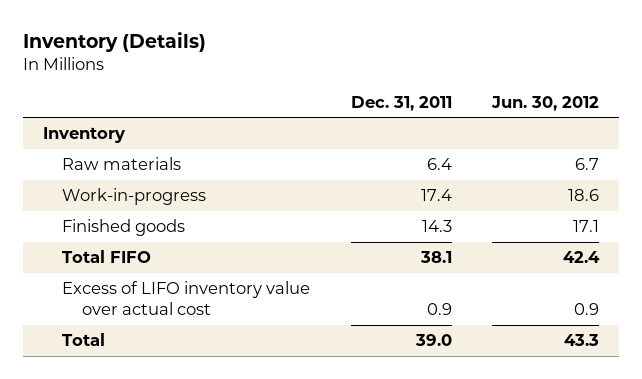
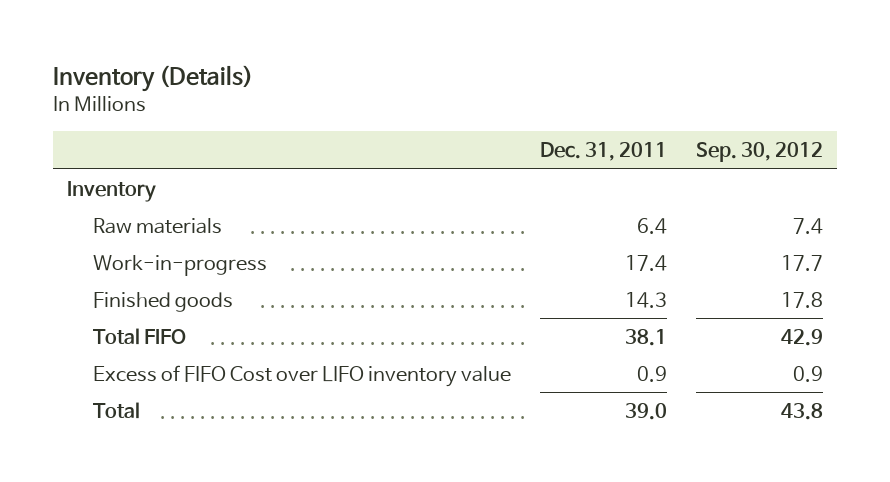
- | Dec. 31, 2011 | Jun. 30, 2012
+ | Dec. 31, 2011 | Sep. 30, 2012
- Excess of LIFO inventory value over actual cost | 0.9 | 0.9
+ Excess of FIFO Cost over LIFO inventory value | 0.9 | 0.9

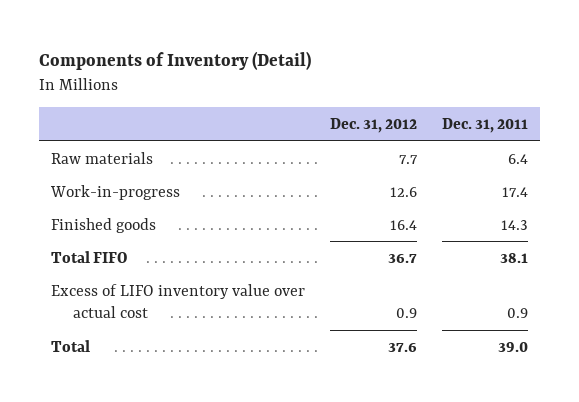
- Inventory (Details)
+ Components of Inventory (Detail)
- | Dec. 31, 2011 | Sep. 30, 2012
+ | Dec. 31, 2012 | Dec. 31, 2011
- Inventory
- Excess of FIFO Cost over LIFO inventory value | 0.9 | 0.9
+ Excess of LIFO inventory value over actual cost | 0.9 | 0.9

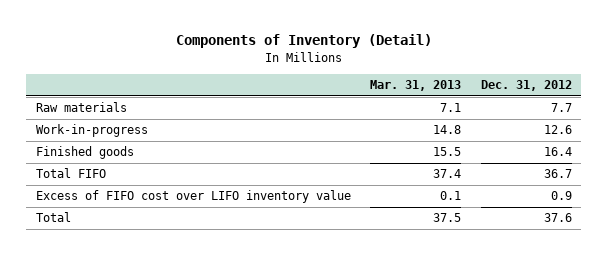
- | Dec. 31, 2012 | Dec. 31, 2011
+ | Mar. 31, 2013 | Dec. 31, 2012
- Excess of LIFO inventory value over actual cost | 0.9 | 0.9
+ Excess of FIFO cost over LIFO inventory value | 0.1 | 0.9

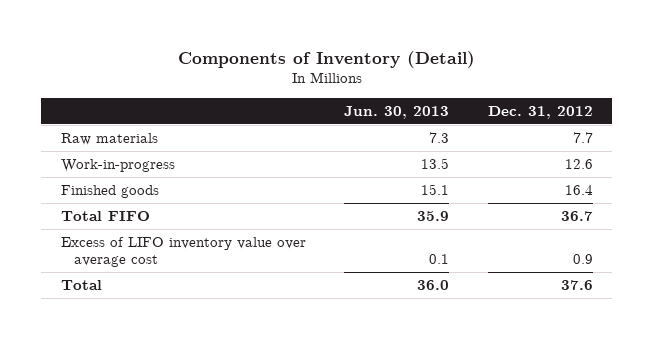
- | Mar. 31, 2013 | Dec. 31, 2012
+ | Jun. 30, 2013 | Dec. 31, 2012
- Excess of FIFO cost over LIFO inventory value | 0.1 | 0.9
+ Excess of LIFO inventory value over average cost | 0.1 | 0.9

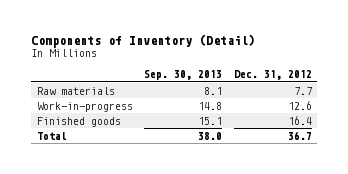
- | Jun. 30, 2013 | Dec. 31, 2012
+ | Sep. 30, 2013 | Dec. 31, 2012
- Total FIFO | 35.9 | 36.7
- Excess of LIFO inventory value over average cost | 0.1 | 0.9
- Total | 36.0 | 37.6
+ Total | 38.0 | 36.7

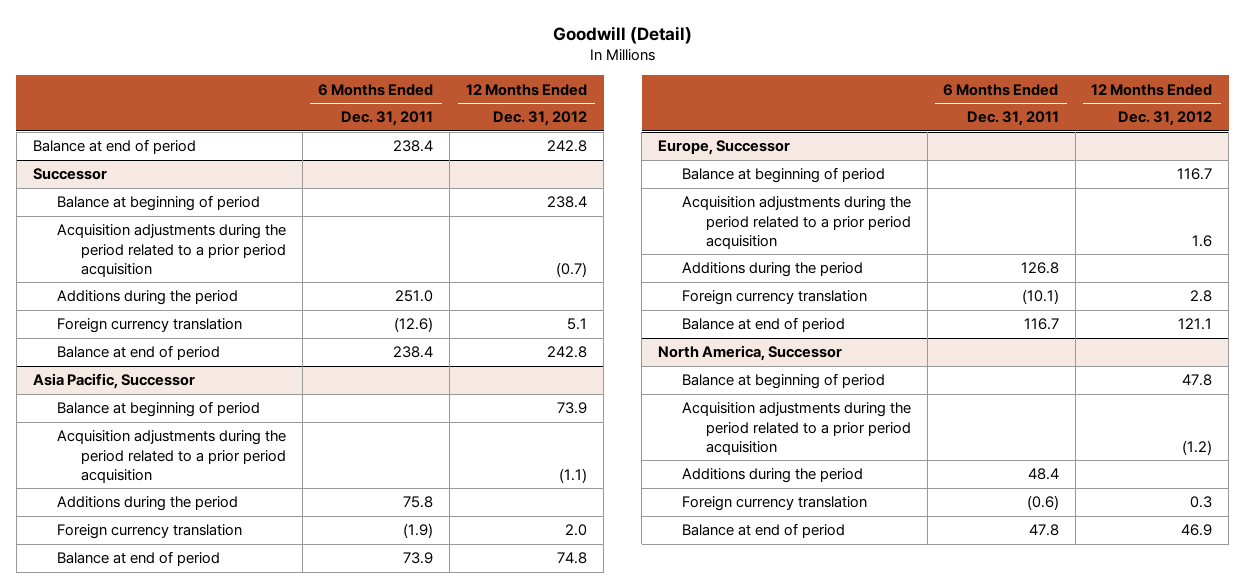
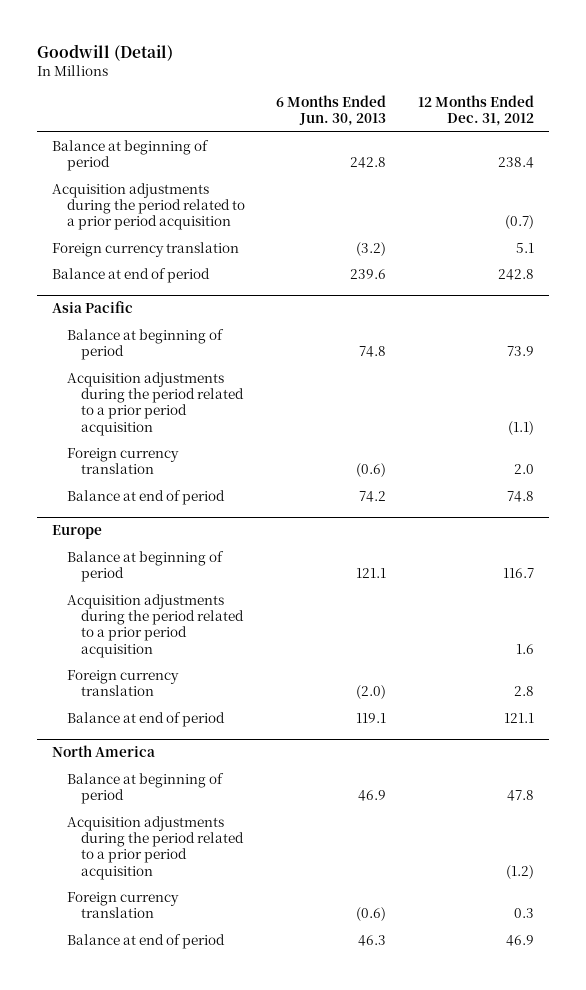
- | 6 Months Ended Dec. 31, 2011 | 12 Months Ended Dec. 31, 2012
+ | 6 Months Ended Jun. 30, 2013 | 12 Months Ended Dec. 31, 2012
- Balance at end of period | 238.4 | 242.8
- Successor
- Additions during the period | 251.0 |
- Asia Pacific, Successor
+ Asia Pacific
- Additions during the period | 75.8 |
- Europe, Successor
+ Europe
- Additions during the period | 126.8 |
- North America, Successor
+ North America
- Additions during the period | 48.4 |

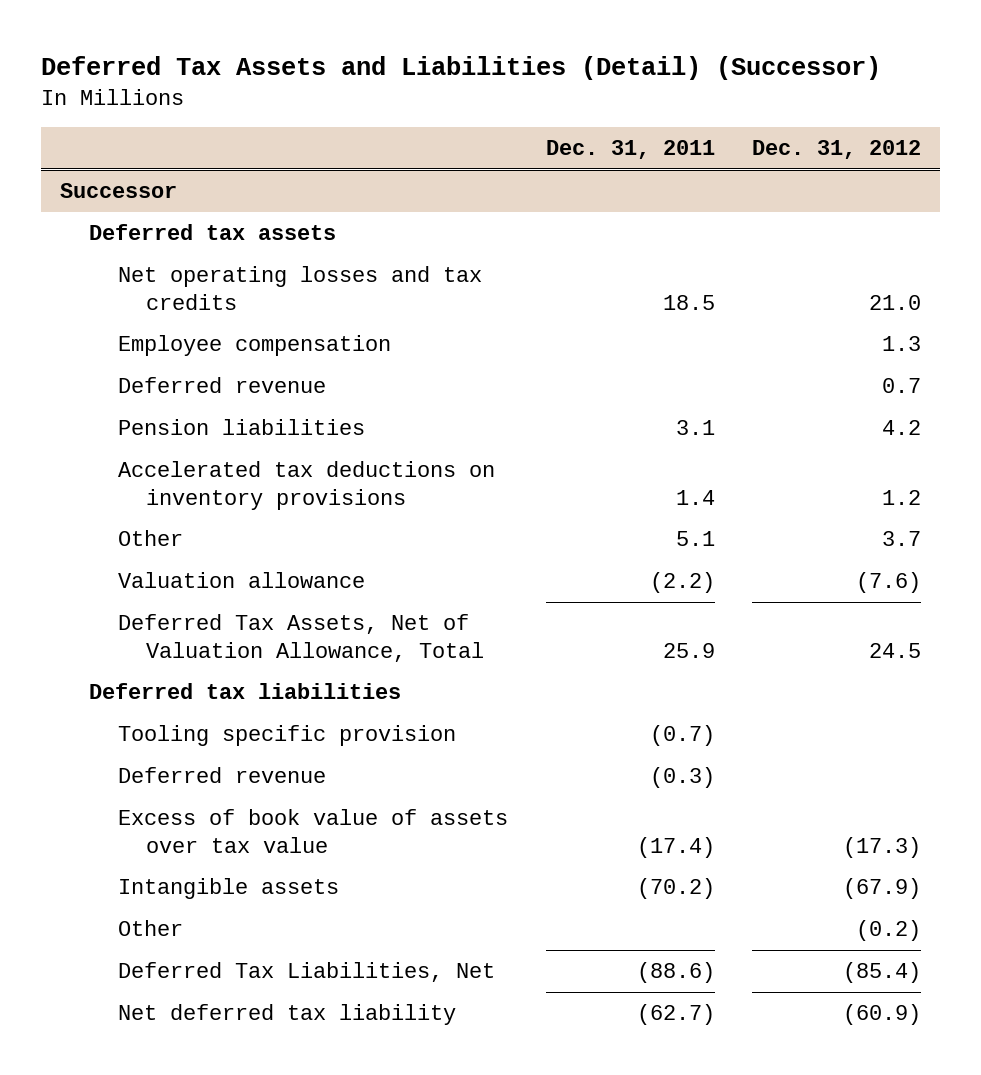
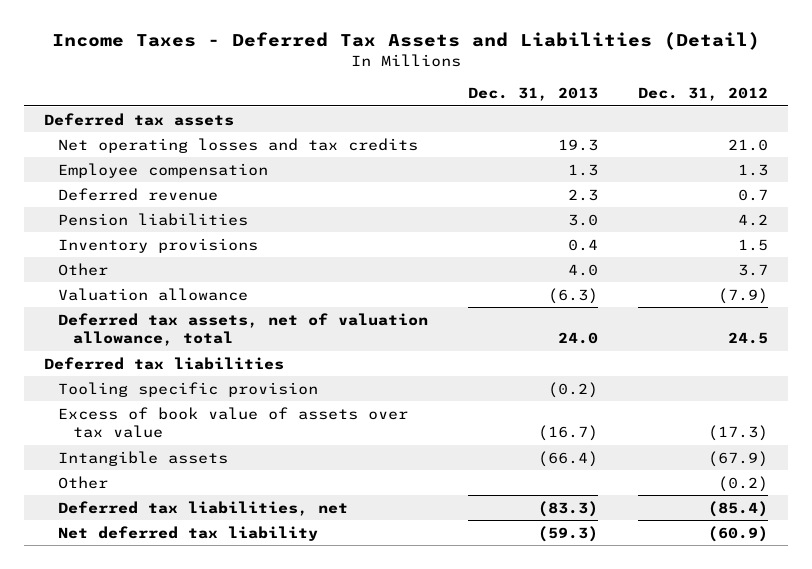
- Deferred Tax Assets and Liabilities (Detail) (Successor)
+ Income Taxes - Deferred Tax Assets and Liabilities (Detail)
- | Dec. 31, 2011 | Dec. 31, 2012
+ | Dec. 31, 2013 | Dec. 31, 2012
- Successor
- Accelerated tax deductions on inventory provisions | 1.4 | 1.2
+ Inventory provisions | 0.4 | 1.5
- Valuation allowance | (2.2) | (7.6)
- Deferred Tax Assets, Net of Valuation Allowance, Total | 25.9 | 24.5
+ Valuation allowance | (6.3) | (7.9)
+ Deferred tax assets, net of valuation allowance, total | 24.0 | 24.5
- Deferred revenue | (0.3) |
- Deferred Tax Liabilities, Net | (88.6) | (85.4)
+ Deferred tax liabilities, net | (83.3) | (85.4)

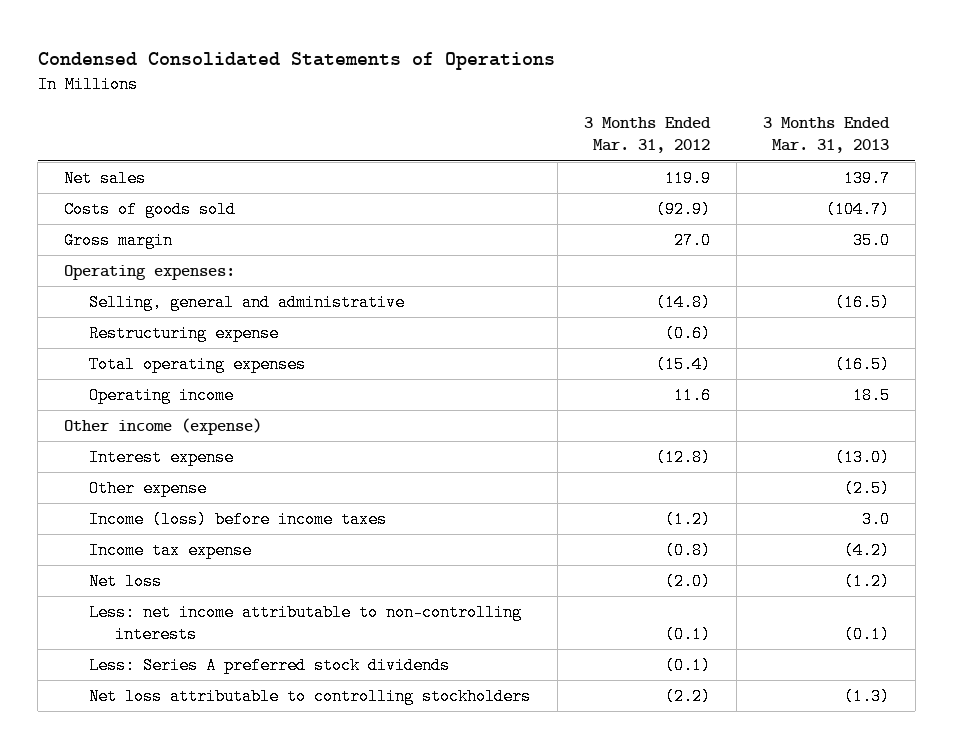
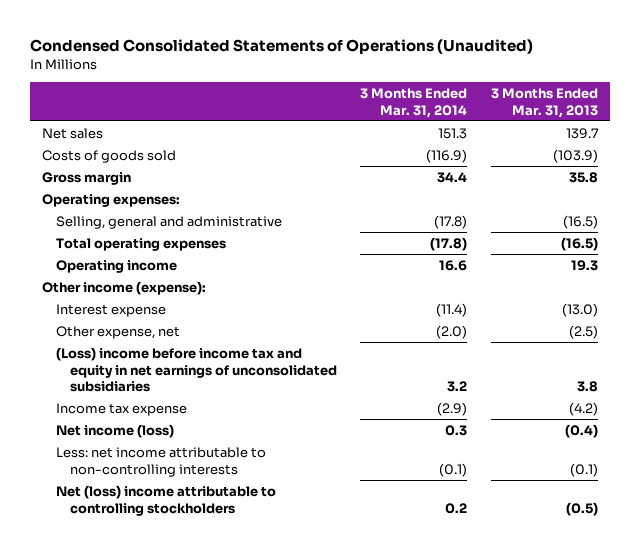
- Condensed Consolidated Statements of Operations
+ Condensed Consolidated Statements of Operations (Unaudited)
- | 3 Months Ended Mar. 31, 2012 | 3 Months Ended Mar. 31, 2013
+ | 3 Months Ended Mar. 31, 2014 | 3 Months Ended Mar. 31, 2013
- Costs of goods sold | (92.9) | (104.7)
- Gross margin | 27.0 | 35.0
+ Costs of goods sold | (116.9) | (103.9)
+ Gross margin | 34.4 | 35.8
- Restructuring expense | (0.6) |
- Operating income | 11.6 | 18.5
- Other income (expense)
+ Operating income | 16.6 | 19.3
+ Other income (expense):
- Other expense | | (2.5)
- Income (loss) before income taxes | (1.2) | 3.0
+ Other expense, net | (2.0) | (2.5)
+ (Loss) income before income tax and equity in net earnings of unconsolidated subsidiaries | 3.2 | 3.8
- Net loss | (2.0) | (1.2)
+ Net income (loss) | 0.3 | (0.4)
- Less: Series A preferred stock dividends | (0.1) |
- Net loss attributable to controlling stockholders | (2.2) | (1.3)
+ Net (loss) income attributable to controlling stockholders | 0.2 | (0.5)

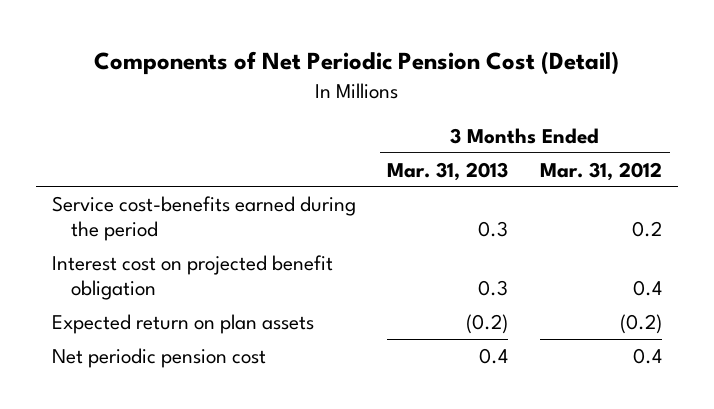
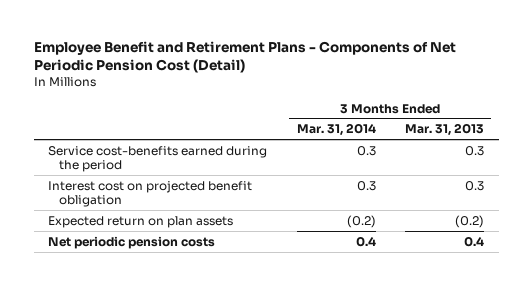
- Components of Net Periodic Pension Cost (Detail)
+ Employee Benefit and Retirement Plans - Components of Net Periodic Pension Cost (Detail)
- | 3 Months Ended Mar. 31, 2013 | 3 Months Ended Mar. 31, 2012
+ | 3 Months Ended Mar. 31, 2014 | 3 Months Ended Mar. 31, 2013
- Net periodic pension cost | 0.4 | 0.4
+ Net periodic pension costs | 0.4 | 0.4

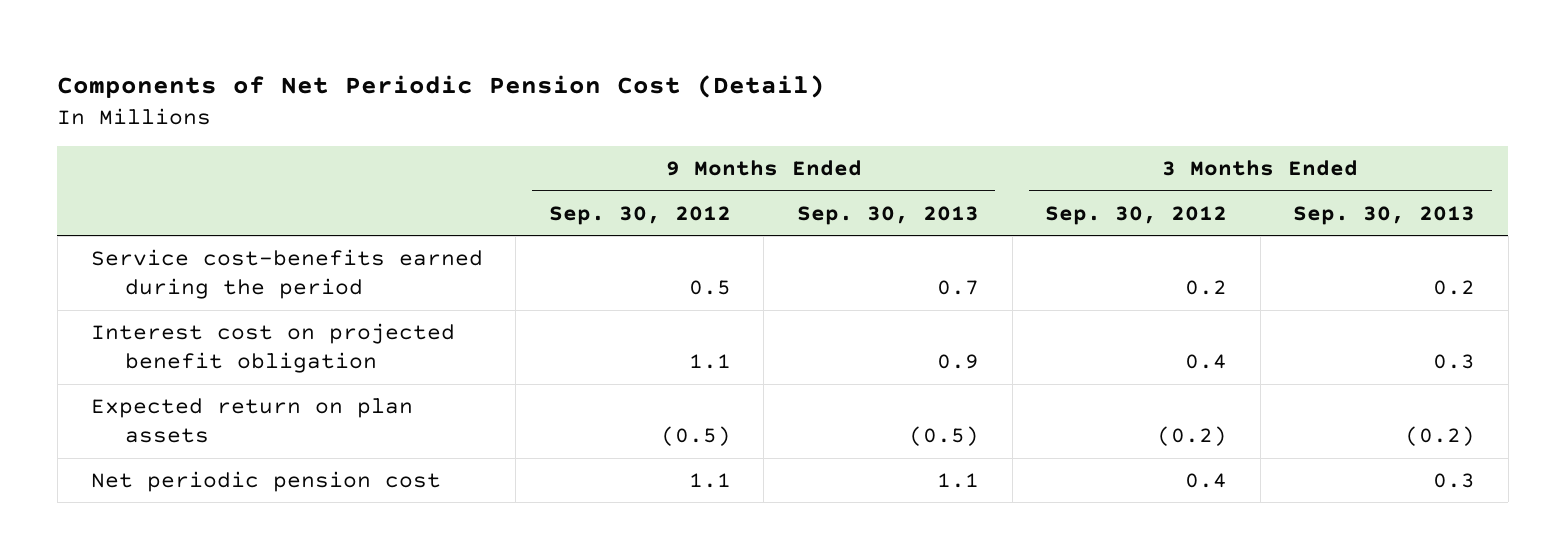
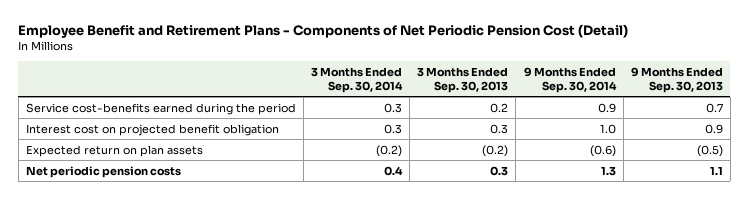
- Components of Net Periodic Pension Cost (Detail)
+ Employee Benefit and Retirement Plans - Components of Net Periodic Pension Cost (Detail)
- | 9 Months Ended Sep. 30, 2012 | 9 Months Ended Sep. 30, 2013 | 3 Months Ended Sep. 30, 2012 | 3 Months Ended Sep. 30, 2013
+ | 3 Months Ended Sep. 30, 2014 | 3 Months Ended Sep. 30, 2013 | 9 Months Ended Sep. 30, 2014 | 9 Months Ended Sep. 30, 2013
- Net periodic pension cost | 1.1 | 1.1 | 0.4 | 0.3
+ Net periodic pension costs | 0.4 | 0.3 | 1.3 | 1.1

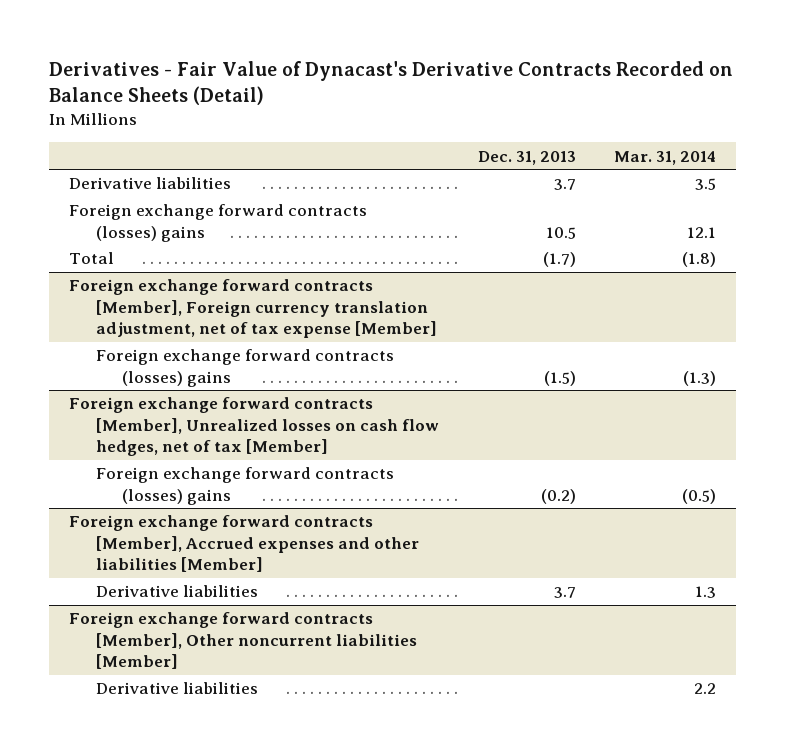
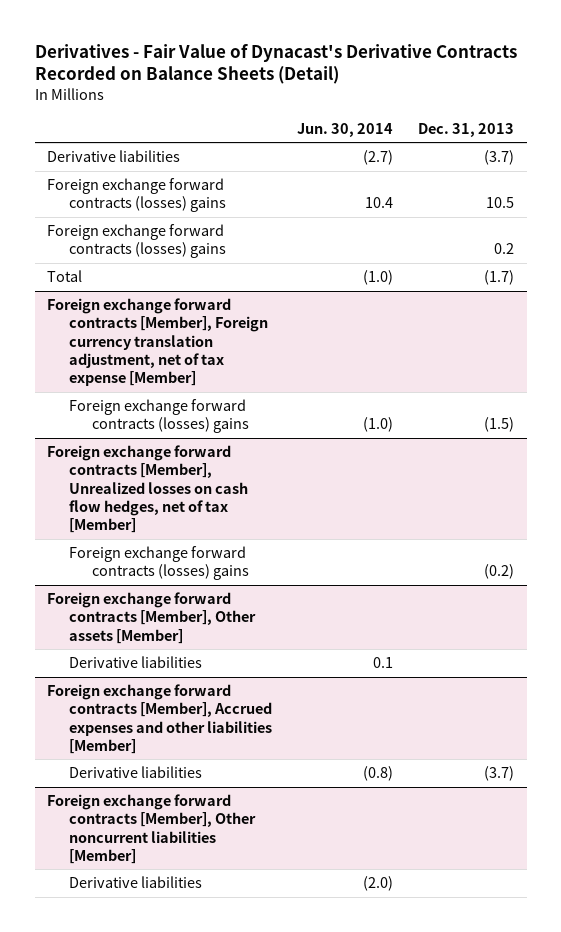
- | Dec. 31, 2013 | Mar. 31, 2014
+ | Jun. 30, 2014 | Dec. 31, 2013
- Derivative liabilities | 3.7 | 3.5
+ Derivative liabilities | (2.7) | (3.7)
+ Foreign exchange forward contracts (losses) gains | | 0.2
+ Foreign exchange forward contracts [Member], Other assets [Member]
+ Derivative liabilities | 0.1 |
@ Foreign exchange forward contracts [Member], Accrued expenses and other liabilities [Member]
- Derivative liabilities | 3.7 | 1.3
+ Derivative liabilities | (0.8) | (3.7)

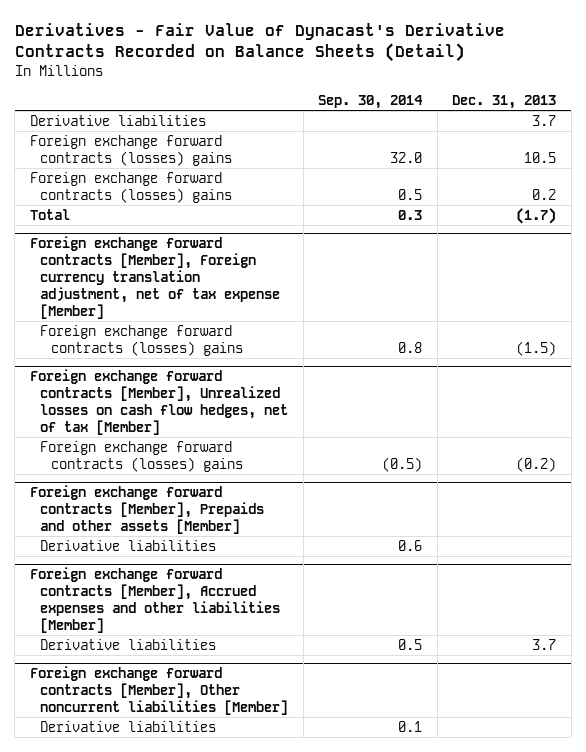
- | Jun. 30, 2014 | Dec. 31, 2013
+ | Sep. 30, 2014 | Dec. 31, 2013
- Derivative liabilities | (2.7) | (3.7)
+ Derivative liabilities | | 3.7
- Foreign exchange forward contracts [Member], Other assets [Member]
+ Foreign exchange forward contracts [Member], Prepaids and other assets [Member]
@ Foreign exchange forward contracts [Member], Accrued expenses and other liabilities [Member]
- Derivative liabilities | (0.8) | (3.7)
+ Derivative liabilities | 0.5 | 3.7

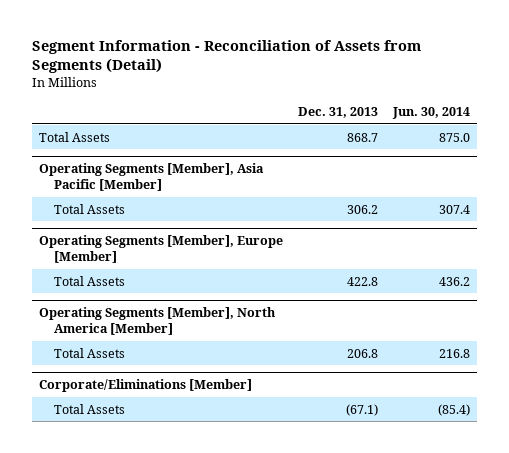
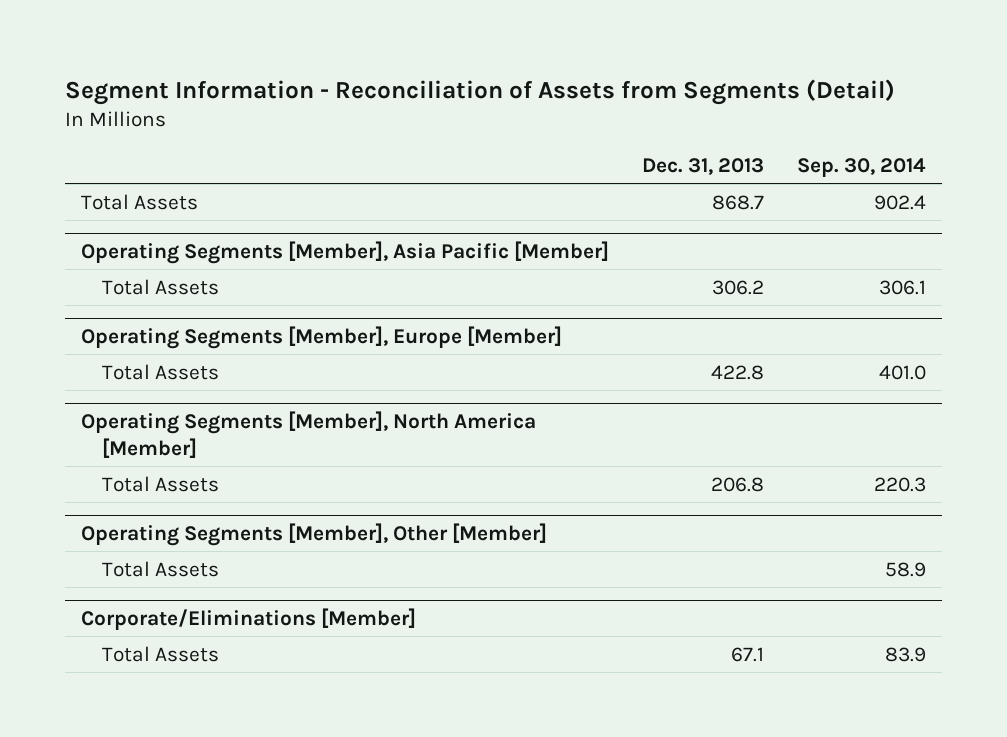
- | Dec. 31, 2013 | Jun. 30, 2014
+ | Dec. 31, 2013 | Sep. 30, 2014
+ Operating Segments [Member], Other [Member]
+ Total Assets | | 58.9
@ Corporate/Eliminations [Member]
- Total Assets | (67.1) | (85.4)
+ Total Assets | 67.1 | 83.9

